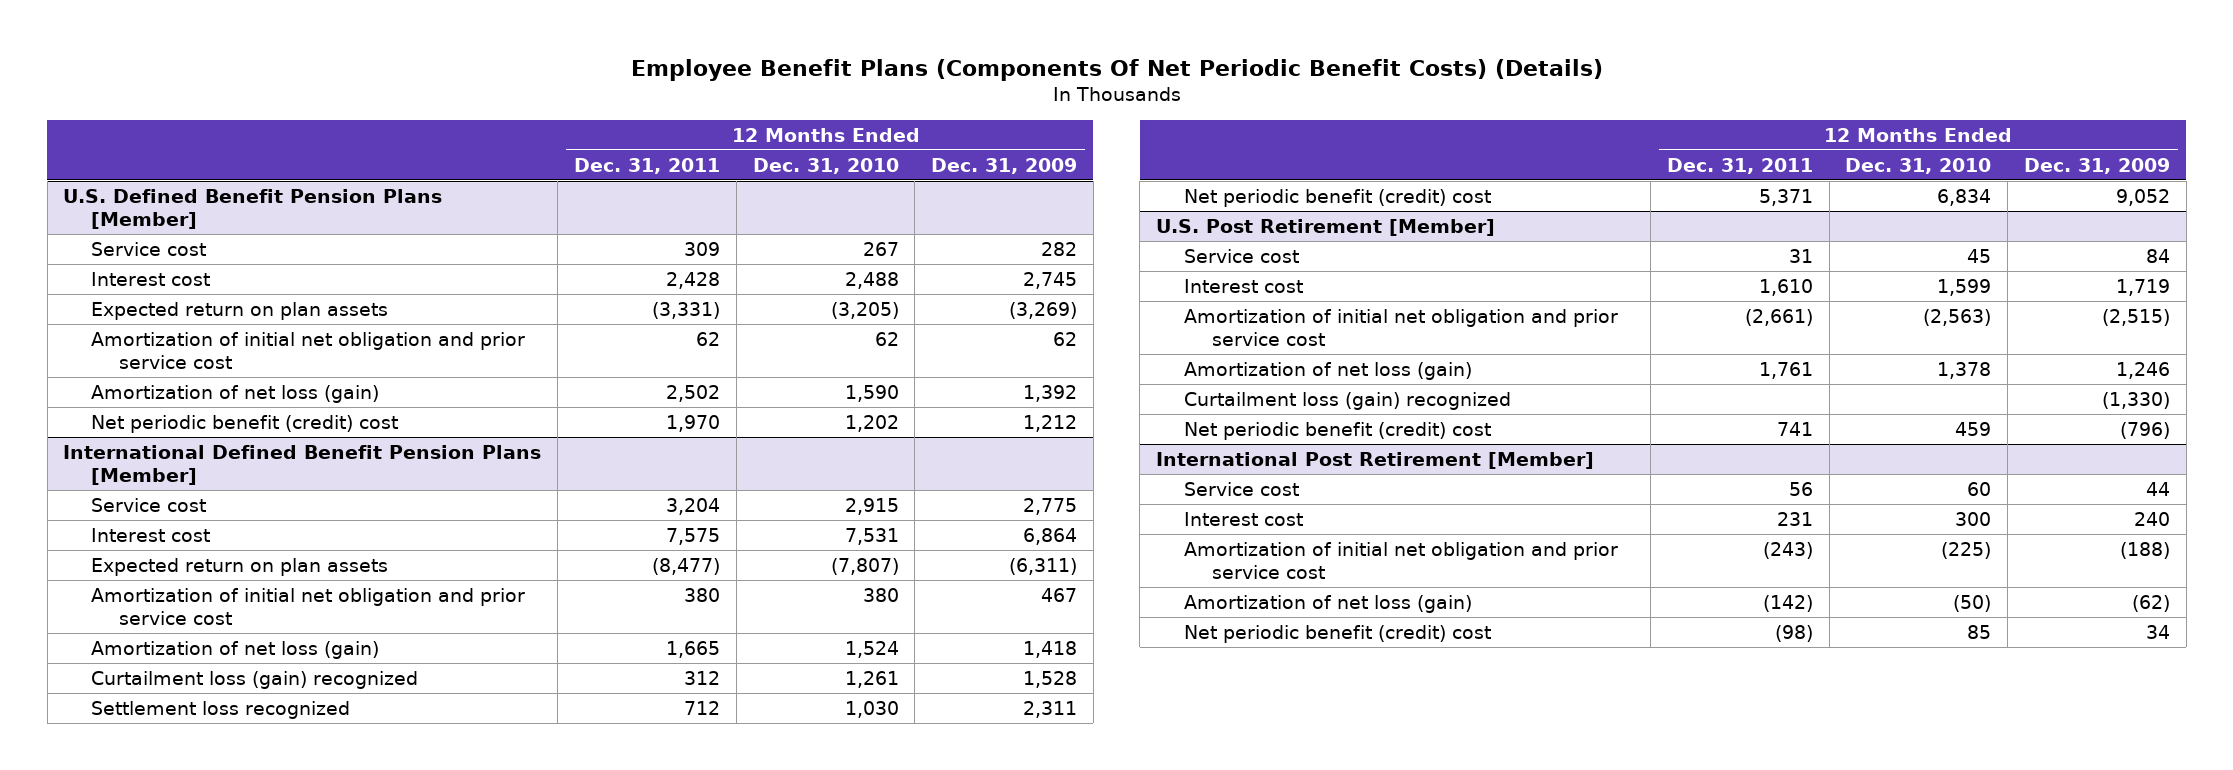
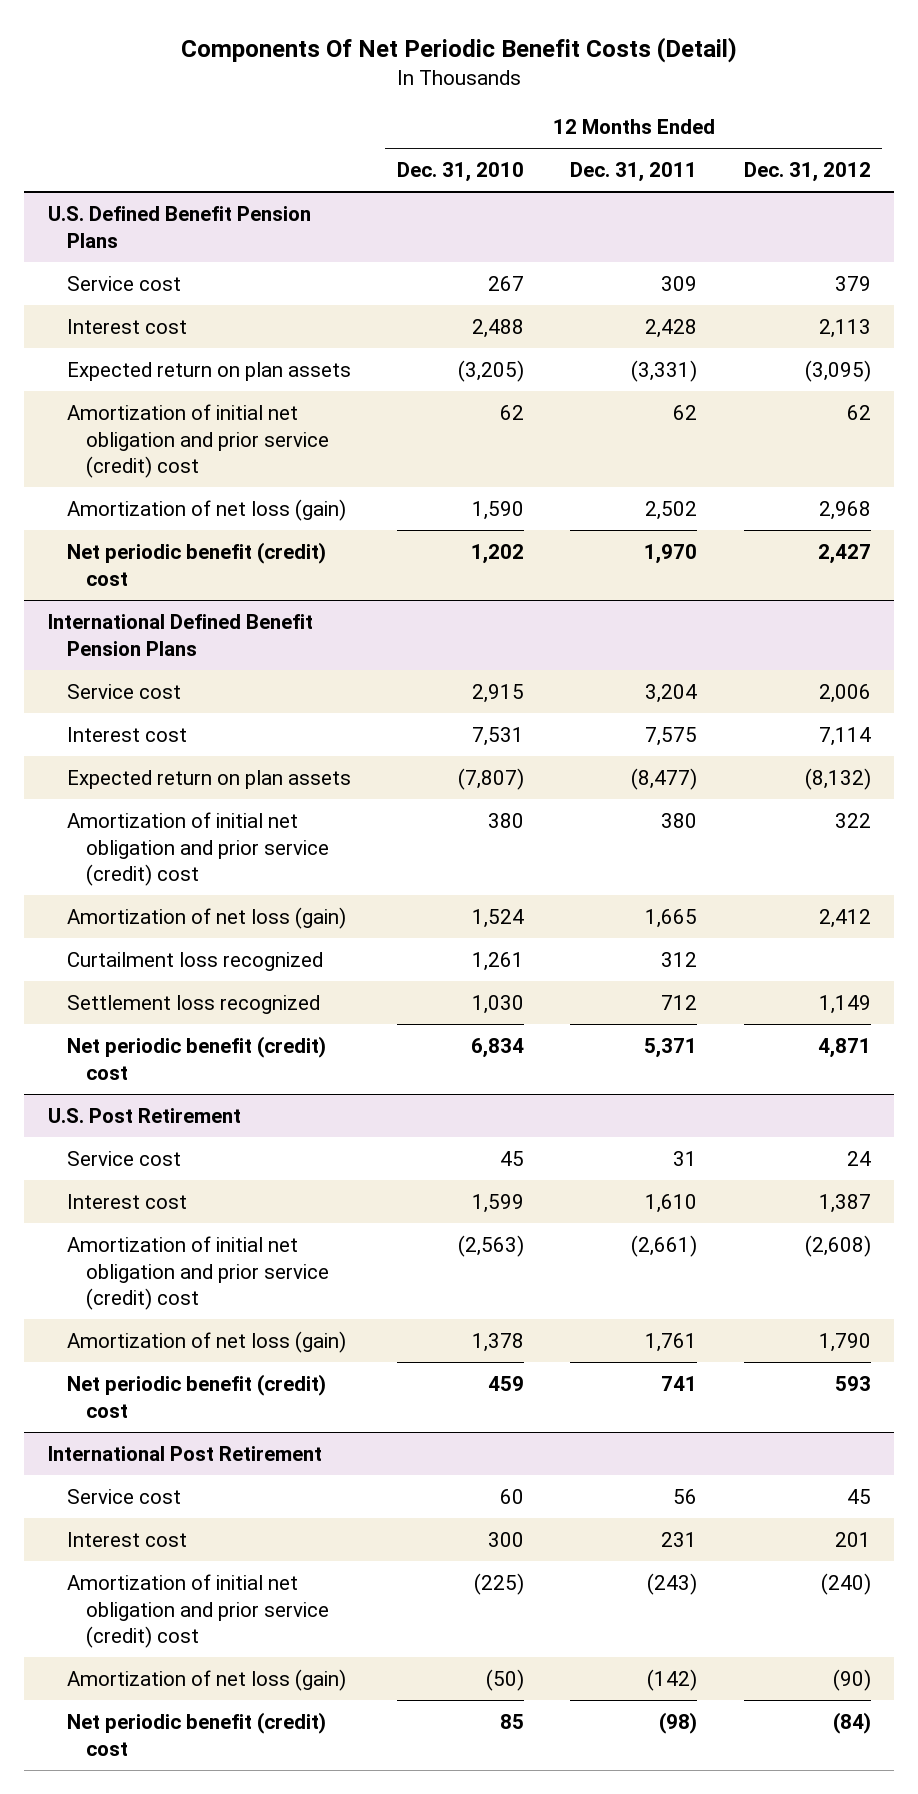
- Employee Benefit Plans (Components Of Net Periodic Benefit Costs) (Details)
+ Components Of Net Periodic Benefit Costs (Detail)
- | 12 Months Ended Dec. 31, 2011 | 12 Months Ended Dec. 31, 2010 | 12 Months Ended Dec. 31, 2009
+ | 12 Months Ended Dec. 31, 2010 | 12 Months Ended Dec. 31, 2011 | 12 Months Ended Dec. 31, 2012
- U.S. Defined Benefit Pension Plans [Member]
+ U.S. Defined Benefit Pension Plans
- Amortization of initial net obligation and prior service cost | 62 | 62 | 62
+ Amortization of initial net obligation and prior service (credit) cost | 62 | 62 | 62
- International Defined Benefit Pension Plans [Member]
+ International Defined Benefit Pension Plans
- Amortization of initial net obligation and prior service cost | 380 | 380 | 467
+ Amortization of initial net obligation and prior service (credit) cost | 380 | 380 | 322
- Curtailment loss (gain) recognized | 312 | 1,261 | 1,528
+ Curtailment loss recognized | 1,261 | 312 |
- U.S. Post Retirement [Member]
+ U.S. Post Retirement
- Amortization of initial net obligation and prior service cost | (2,661) | (2,563) | (2,515)
+ Amortization of initial net obligation and prior service (credit) cost | (2,563) | (2,661) | (2,608)
- Curtailment loss (gain) recognized | | | (1,330)
- International Post Retirement [Member]
+ International Post Retirement
- Amortization of initial net obligation and prior service cost | (243) | (225) | (188)
+ Amortization of initial net obligation and prior service (credit) cost | (225) | (243) | (240)

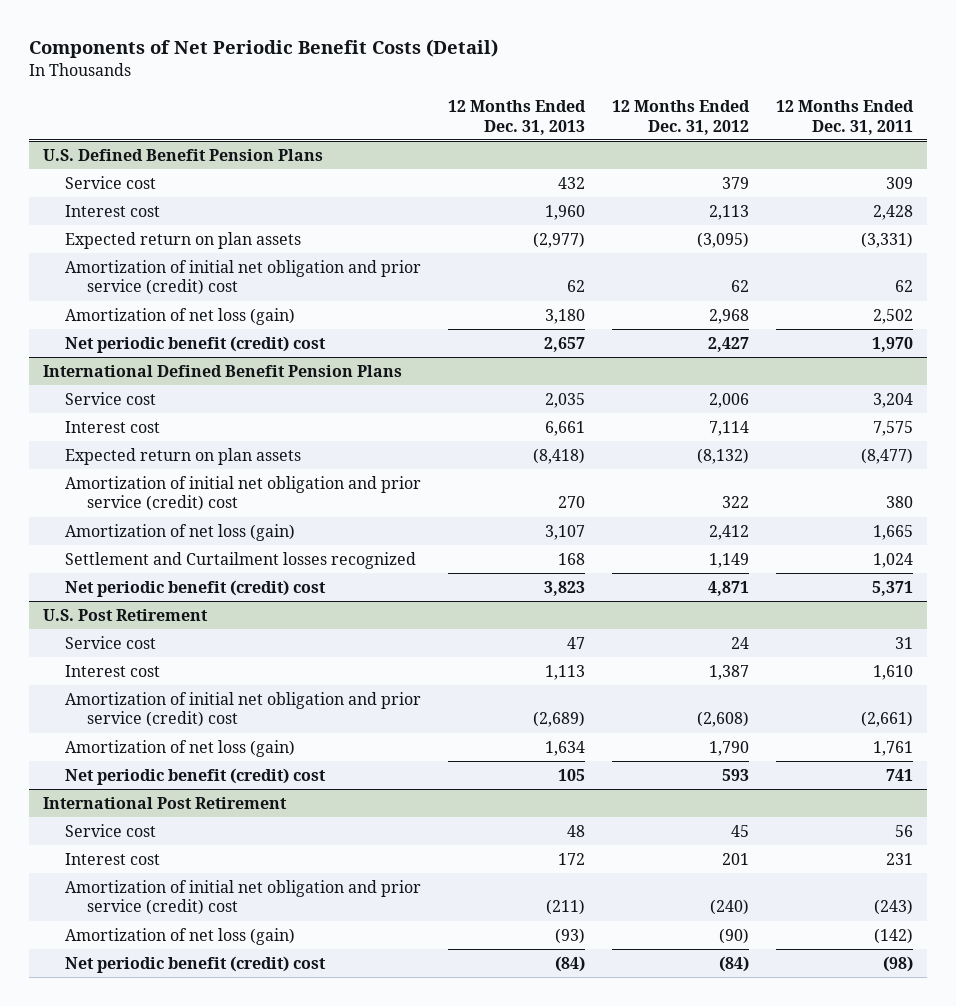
- Components Of Net Periodic Benefit Costs (Detail)
+ Components of Net Periodic Benefit Costs (Detail)
- | 12 Months Ended Dec. 31, 2010 | 12 Months Ended Dec. 31, 2011 | 12 Months Ended Dec. 31, 2012
+ | 12 Months Ended Dec. 31, 2013 | 12 Months Ended Dec. 31, 2012 | 12 Months Ended Dec. 31, 2011
@ International Defined Benefit Pension Plans
- Curtailment loss recognized | 1,261 | 312 |
- Settlement loss recognized | 1,030 | 712 | 1,149
+ Settlement and Curtailment losses recognized | 168 | 1,149 | 1,024

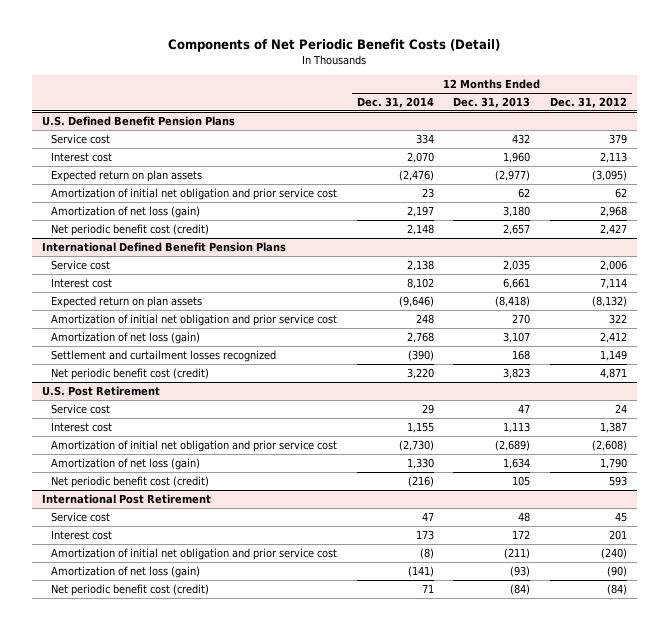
- | 12 Months Ended Dec. 31, 2013 | 12 Months Ended Dec. 31, 2012 | 12 Months Ended Dec. 31, 2011
+ | 12 Months Ended Dec. 31, 2014 | 12 Months Ended Dec. 31, 2013 | 12 Months Ended Dec. 31, 2012
@ U.S. Defined Benefit Pension Plans
- Amortization of initial net obligation and prior service (credit) cost | 62 | 62 | 62
+ Amortization of initial net obligation and prior service cost | 23 | 62 | 62
- Net periodic benefit (credit) cost | 2,657 | 2,427 | 1,970
+ Net periodic benefit cost (credit) | 2,148 | 2,657 | 2,427
@ International Defined Benefit Pension Plans
- Amortization of initial net obligation and prior service (credit) cost | 270 | 322 | 380
+ Amortization of initial net obligation and prior service cost | 248 | 270 | 322
- Settlement and Curtailment losses recognized | 168 | 1,149 | 1,024
- Net periodic benefit (credit) cost | 3,823 | 4,871 | 5,371
+ Settlement and curtailment losses recognized | (390) | 168 | 1,149
+ Net periodic benefit cost (credit) | 3,220 | 3,823 | 4,871
@ U.S. Post Retirement
- Amortization of initial net obligation and prior service (credit) cost | (2,689) | (2,608) | (2,661)
+ Amortization of initial net obligation and prior service cost | (2,730) | (2,689) | (2,608)
- Net periodic benefit (credit) cost | 105 | 593 | 741
+ Net periodic benefit cost (credit) | (216) | 105 | 593
@ International Post Retirement
- Amortization of initial net obligation and prior service (credit) cost | (211) | (240) | (243)
+ Amortization of initial net obligation and prior service cost | (8) | (211) | (240)
- Net periodic benefit (credit) cost | (84) | (84) | (98)
+ Net periodic benefit cost (credit) | 71 | (84) | (84)

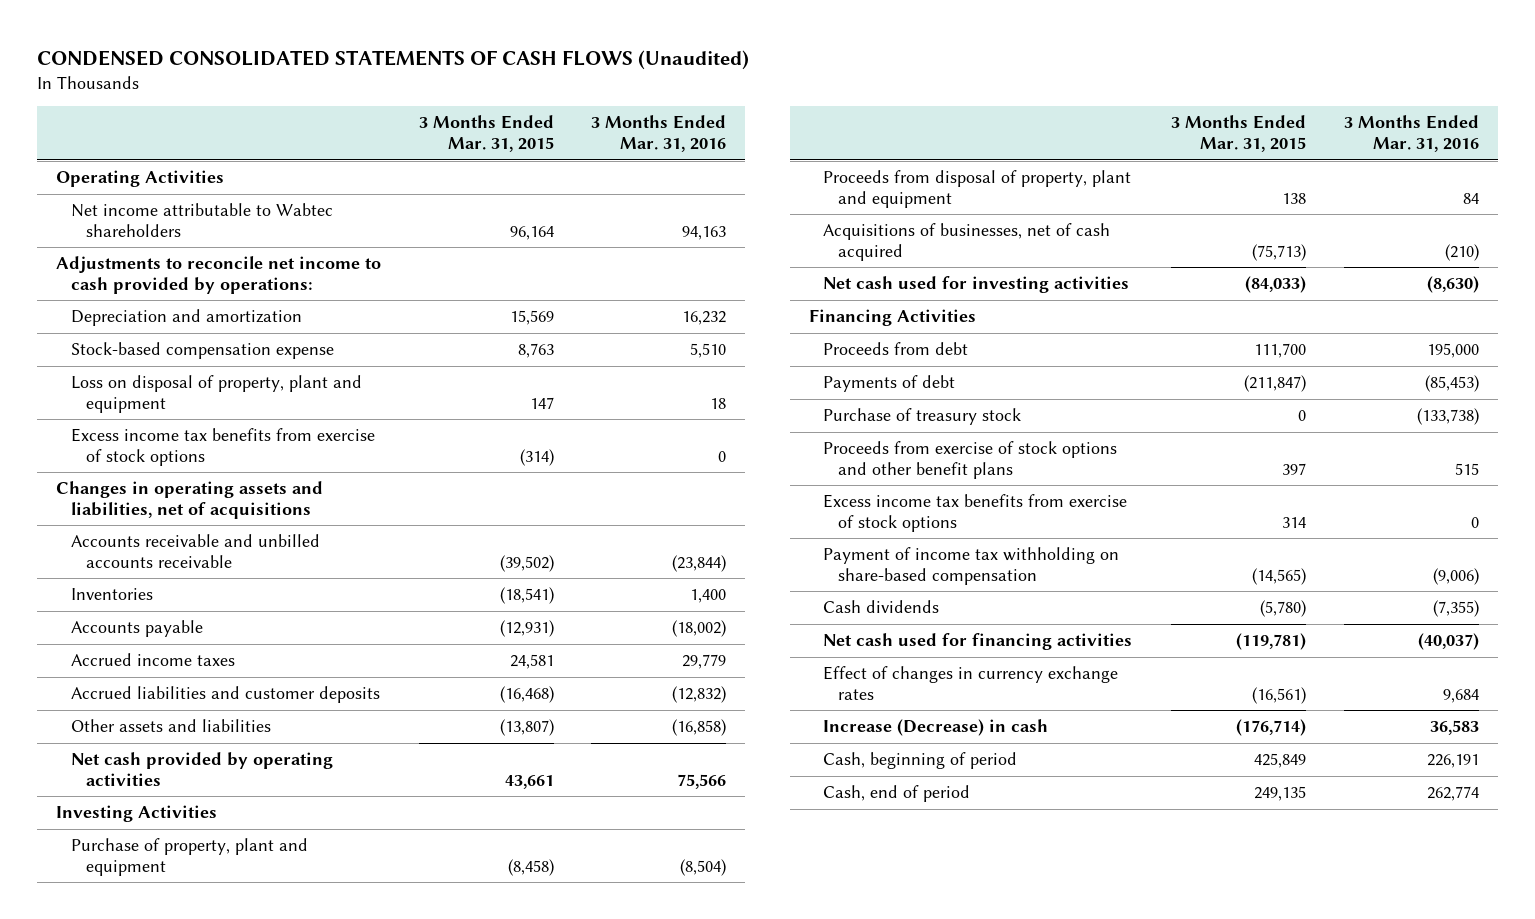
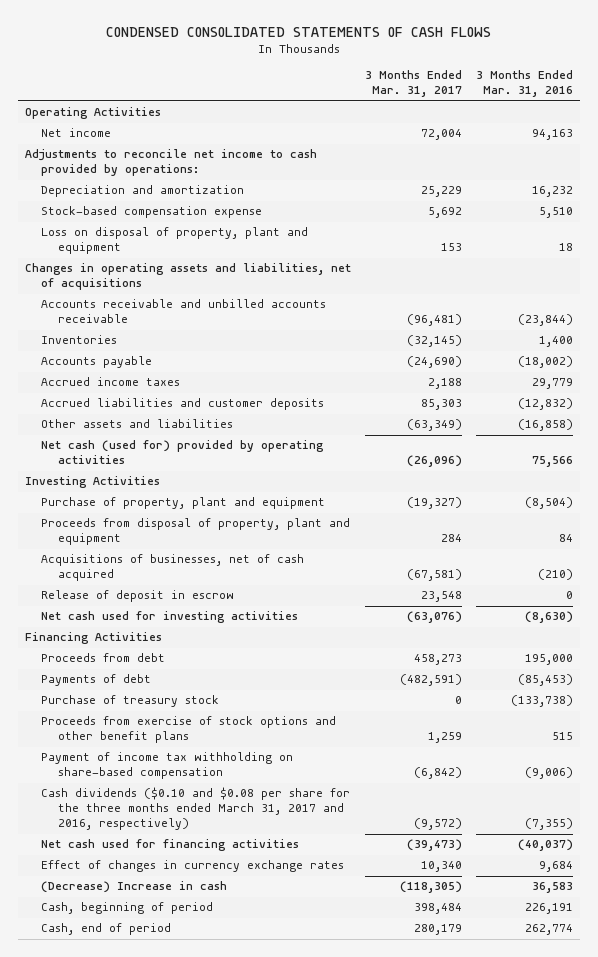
- CONDENSED CONSOLIDATED STATEMENTS OF CASH FLOWS (Unaudited)
+ CONDENSED CONSOLIDATED STATEMENTS OF CASH FLOWS
- | 3 Months Ended Mar. 31, 2015 | 3 Months Ended Mar. 31, 2016
+ | 3 Months Ended Mar. 31, 2017 | 3 Months Ended Mar. 31, 2016
- Net income attributable to Wabtec shareholders | 96,164 | 94,163
+ Net income | 72,004 | 94,163
- Excess income tax benefits from exercise of stock options | (314) | 0
- Net cash provided by operating activities | 43,661 | 75,566
+ Net cash (used for) provided by operating activities | (26,096) | 75,566
+ Release of deposit in escrow | 23,548 | 0
- Excess income tax benefits from exercise of stock options | 314 | 0
- Cash dividends | (5,780) | (7,355)
+ Cash dividends ($0.10 and $0.08 per share for the three months ended March 31, 2017 and 2016, respectively) | (9,572) | (7,355)
- Increase (Decrease) in cash | (176,714) | 36,583
+ (Decrease) Increase in cash | (118,305) | 36,583

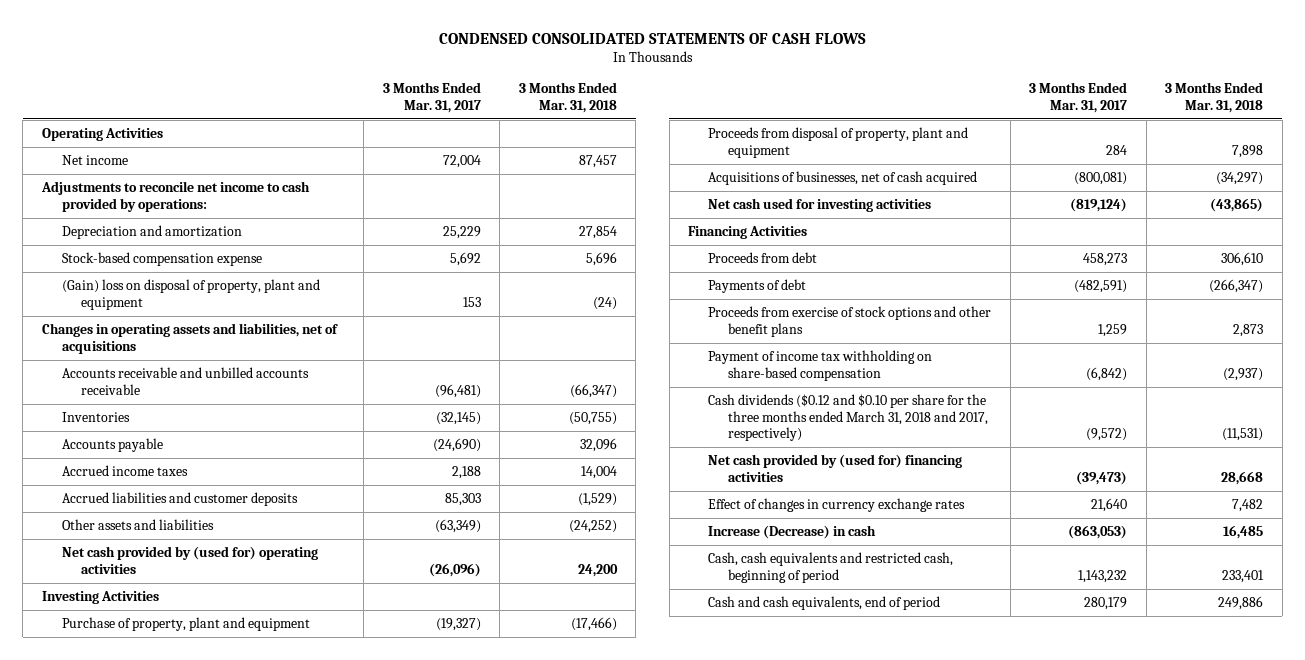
- | 3 Months Ended Mar. 31, 2017 | 3 Months Ended Mar. 31, 2016
+ | 3 Months Ended Mar. 31, 2017 | 3 Months Ended Mar. 31, 2018
- Loss on disposal of property, plant and equipment | 153 | 18
+ (Gain) loss on disposal of property, plant and equipment | 153 | (24)
- Net cash (used for) provided by operating activities | (26,096) | 75,566
+ Net cash provided by (used for) operating activities | (26,096) | 24,200
- Acquisitions of businesses, net of cash acquired | (67,581) | (210)
- Release of deposit in escrow | 23,548 | 0
- Net cash used for investing activities | (63,076) | (8,630)
+ Acquisitions of businesses, net of cash acquired | (800,081) | (34,297)
+ Net cash used for investing activities | (819,124) | (43,865)
- Purchase of treasury stock | 0 | (133,738)
- Cash dividends ($0.10 and $0.08 per share for the three months ended March 31, 2017 and 2016, respectively) | (9,572) | (7,355)
- Net cash used for financing activities | (39,473) | (40,037)
- Effect of changes in currency exchange rates | 10,340 | 9,684
- (Decrease) Increase in cash | (118,305) | 36,583
- Cash, beginning of period | 398,484 | 226,191
- Cash, end of period | 280,179 | 262,774
+ Cash dividends ($0.12 and $0.10 per share for the three months ended March 31, 2018 and 2017, respectively) | (9,572) | (11,531)
+ Net cash provided by (used for) financing activities | (39,473) | 28,668
+ Effect of changes in currency exchange rates | 21,640 | 7,482
+ Increase (Decrease) in cash | (863,053) | 16,485
+ Cash, cash equivalents and restricted cash, beginning of period | 1,143,232 | 233,401
+ Cash and cash equivalents, end of period | 280,179 | 249,886

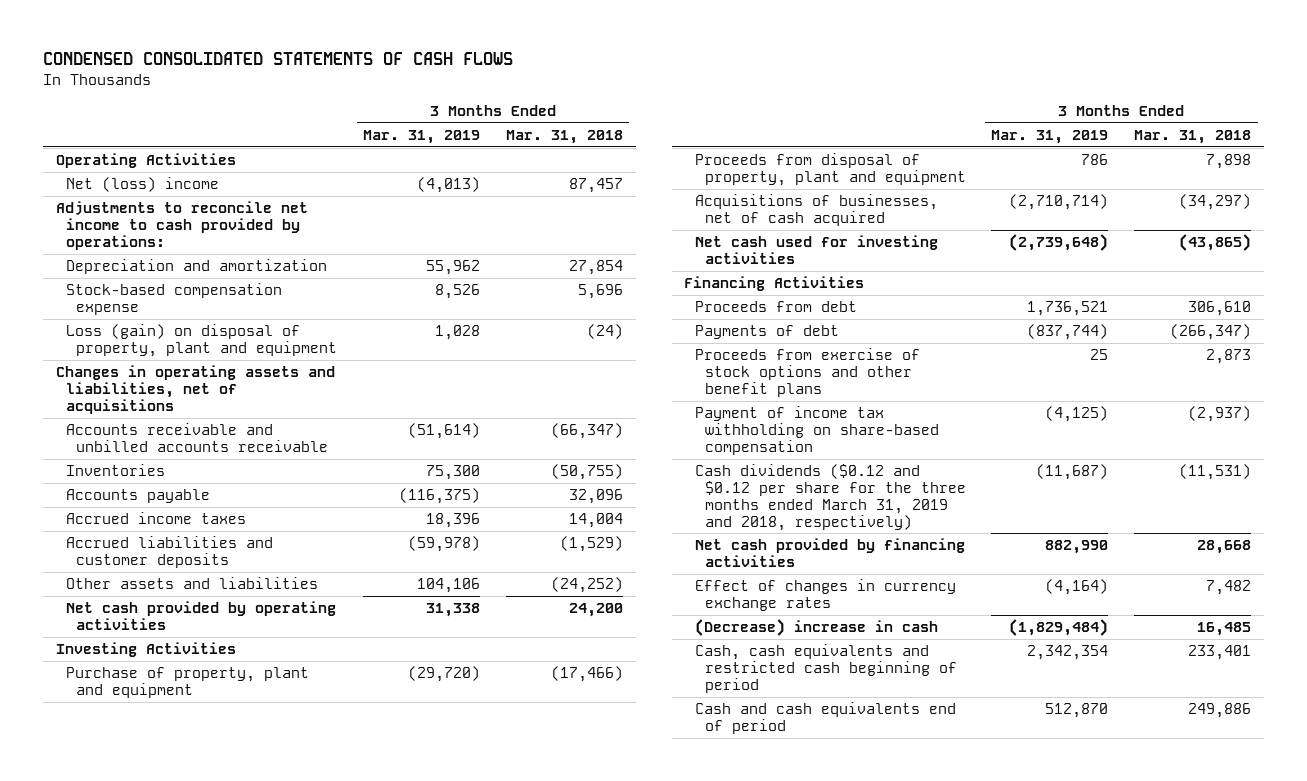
- | 3 Months Ended Mar. 31, 2017 | 3 Months Ended Mar. 31, 2018
+ | 3 Months Ended Mar. 31, 2019 | 3 Months Ended Mar. 31, 2018
- Net income | 72,004 | 87,457
+ Net (loss) income | (4,013) | 87,457
- (Gain) loss on disposal of property, plant and equipment | 153 | (24)
+ Loss (gain) on disposal of property, plant and equipment | 1,028 | (24)
- Net cash provided by (used for) operating activities | (26,096) | 24,200
+ Net cash provided by operating activities | 31,338 | 24,200
- Cash dividends ($0.12 and $0.10 per share for the three months ended March 31, 2018 and 2017, respectively) | (9,572) | (11,531)
- Net cash provided by (used for) financing activities | (39,473) | 28,668
+ Cash dividends ($0.12 and $0.12 per share for the three months ended March 31, 2019 and 2018, respectively) | (11,687) | (11,531)
+ Net cash provided by financing activities | 882,990 | 28,668
- Increase (Decrease) in cash | (863,053) | 16,485
- Cash, cash equivalents and restricted cash, beginning of period | 1,143,232 | 233,401
- Cash and cash equivalents, end of period | 280,179 | 249,886
+ (Decrease) increase in cash | (1,829,484) | 16,485
+ Cash, cash equivalents and restricted cash beginning of period | 2,342,354 | 233,401
+ Cash and cash equivalents end of period | 512,870 | 249,886

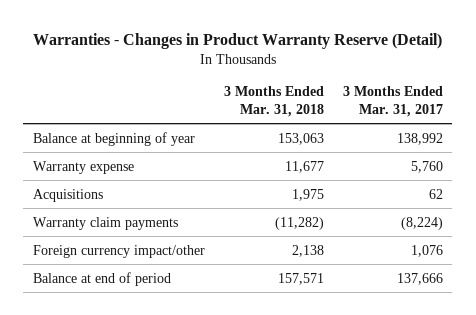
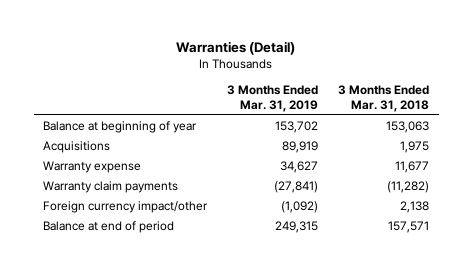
- Warranties - Changes in Product Warranty Reserve (Detail)
+ Warranties (Detail)
- | 3 Months Ended Mar. 31, 2018 | 3 Months Ended Mar. 31, 2017
+ | 3 Months Ended Mar. 31, 2019 | 3 Months Ended Mar. 31, 2018
moved down: Warranty expense | 34,627 | 11,677

